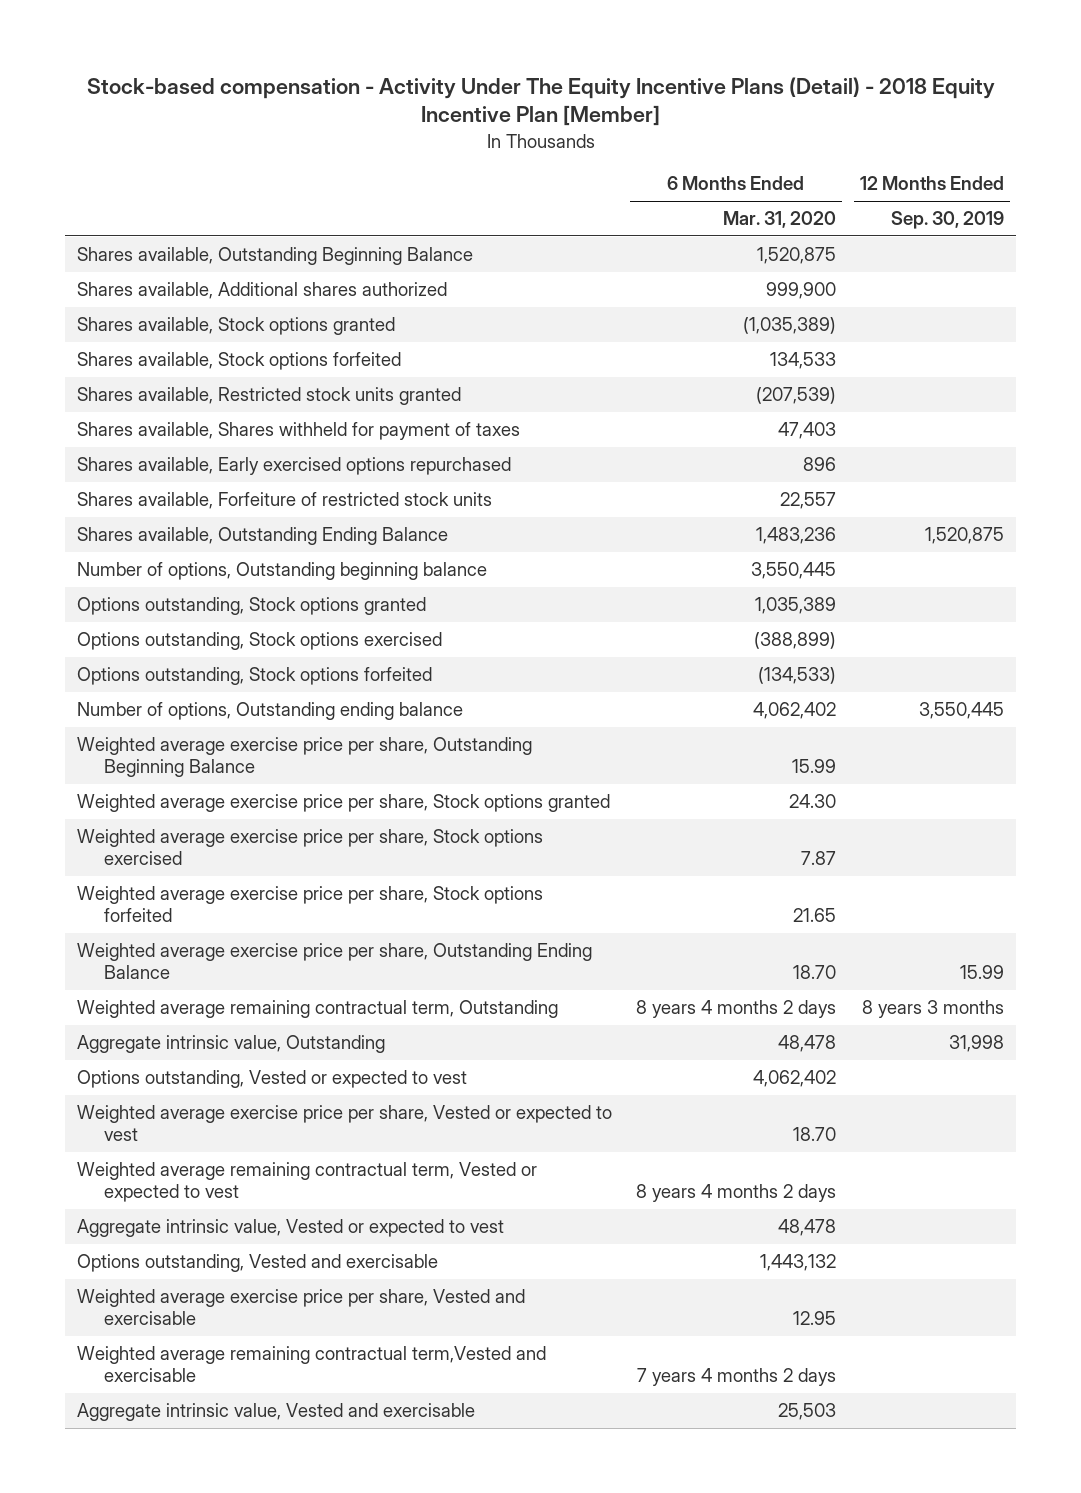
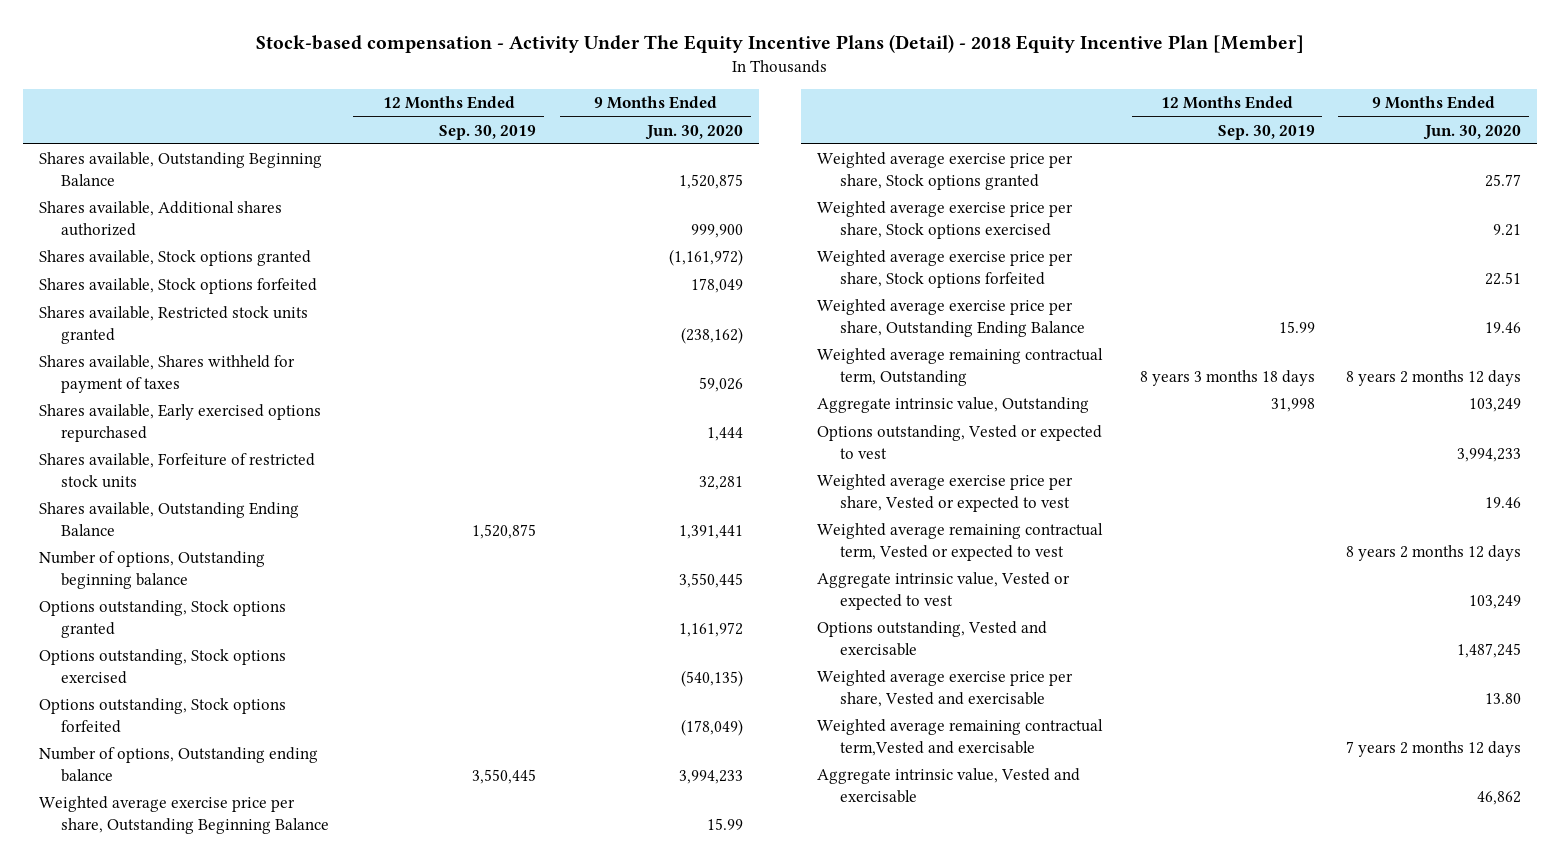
- | 6 Months Ended Mar. 31, 2020 | 12 Months Ended Sep. 30, 2019
+ | 12 Months Ended Sep. 30, 2019 | 9 Months Ended Jun. 30, 2020
- Weighted average remaining contractual term, Outstanding | 8 years 4 months 2 days | 8 years 3 months
+ Weighted average remaining contractual term, Outstanding | 8 years 3 months 18 days | 8 years 2 months 12 days

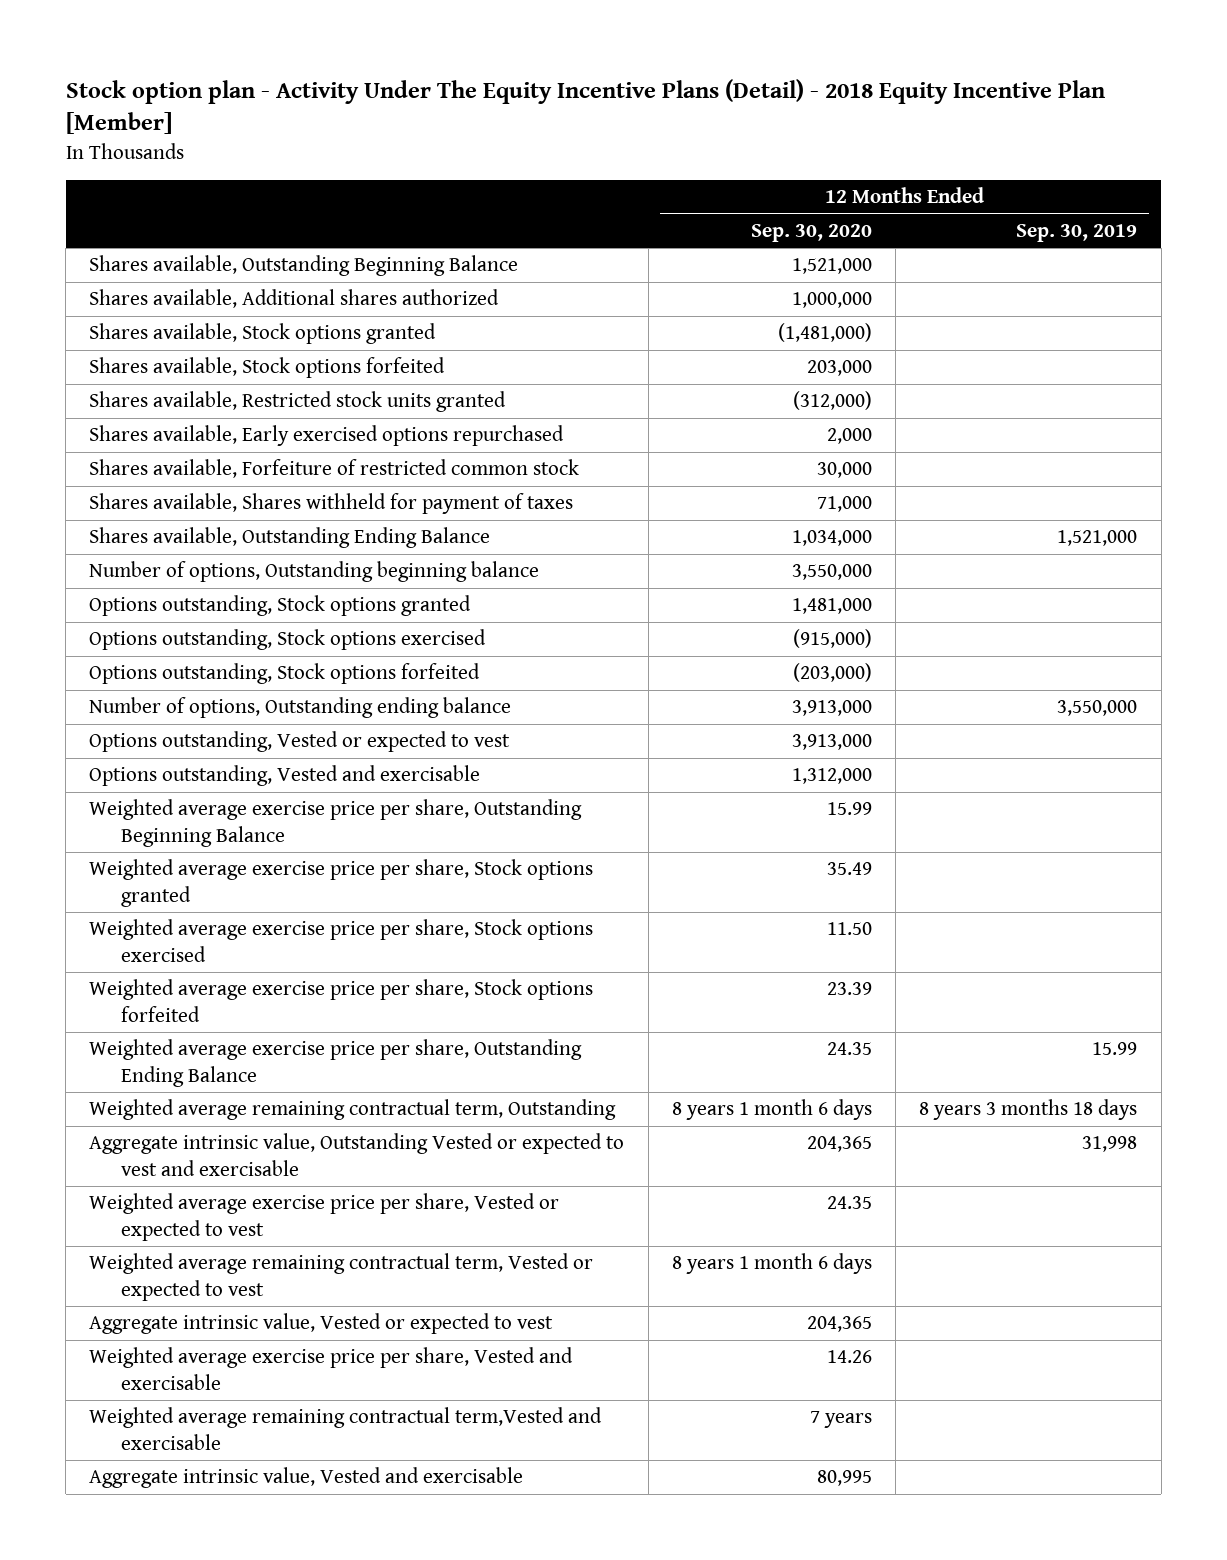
- Stock-based compensation - Activity Under The Equity Incentive Plans (Detail) - 2018 Equity Incentive Plan [Member]
+ Stock option plan - Activity Under The Equity Incentive Plans (Detail) - 2018 Equity Incentive Plan [Member]
- | 12 Months Ended Sep. 30, 2019 | 9 Months Ended Jun. 30, 2020
+ | 12 Months Ended Sep. 30, 2020 | 12 Months Ended Sep. 30, 2019
- Shares available, Forfeiture of restricted stock units | | 32,281
- Shares available, Outstanding Ending Balance | 1,520,875 | 1,391,441
+ Shares available, Forfeiture of restricted common stock | 30,000 |
moved down: Shares available, Shares withheld for payment of taxes | 71,000 |
+ Shares available, Outstanding Ending Balance | 1,034,000 | 1,521,000
- Number of options, Outstanding ending balance | 3,550,445 | 3,994,233
+ Number of options, Outstanding ending balance | 3,913,000 | 3,550,000
moved up: Options outstanding, Vested or expected to vest | 3,913,000 |
moved up: Options outstanding, Vested and exercisable | 1,312,000 |
- Aggregate intrinsic value, Outstanding | 31,998 | 103,249
+ Aggregate intrinsic value, Outstanding Vested or expected to vest and exercisable | 204,365 | 31,998

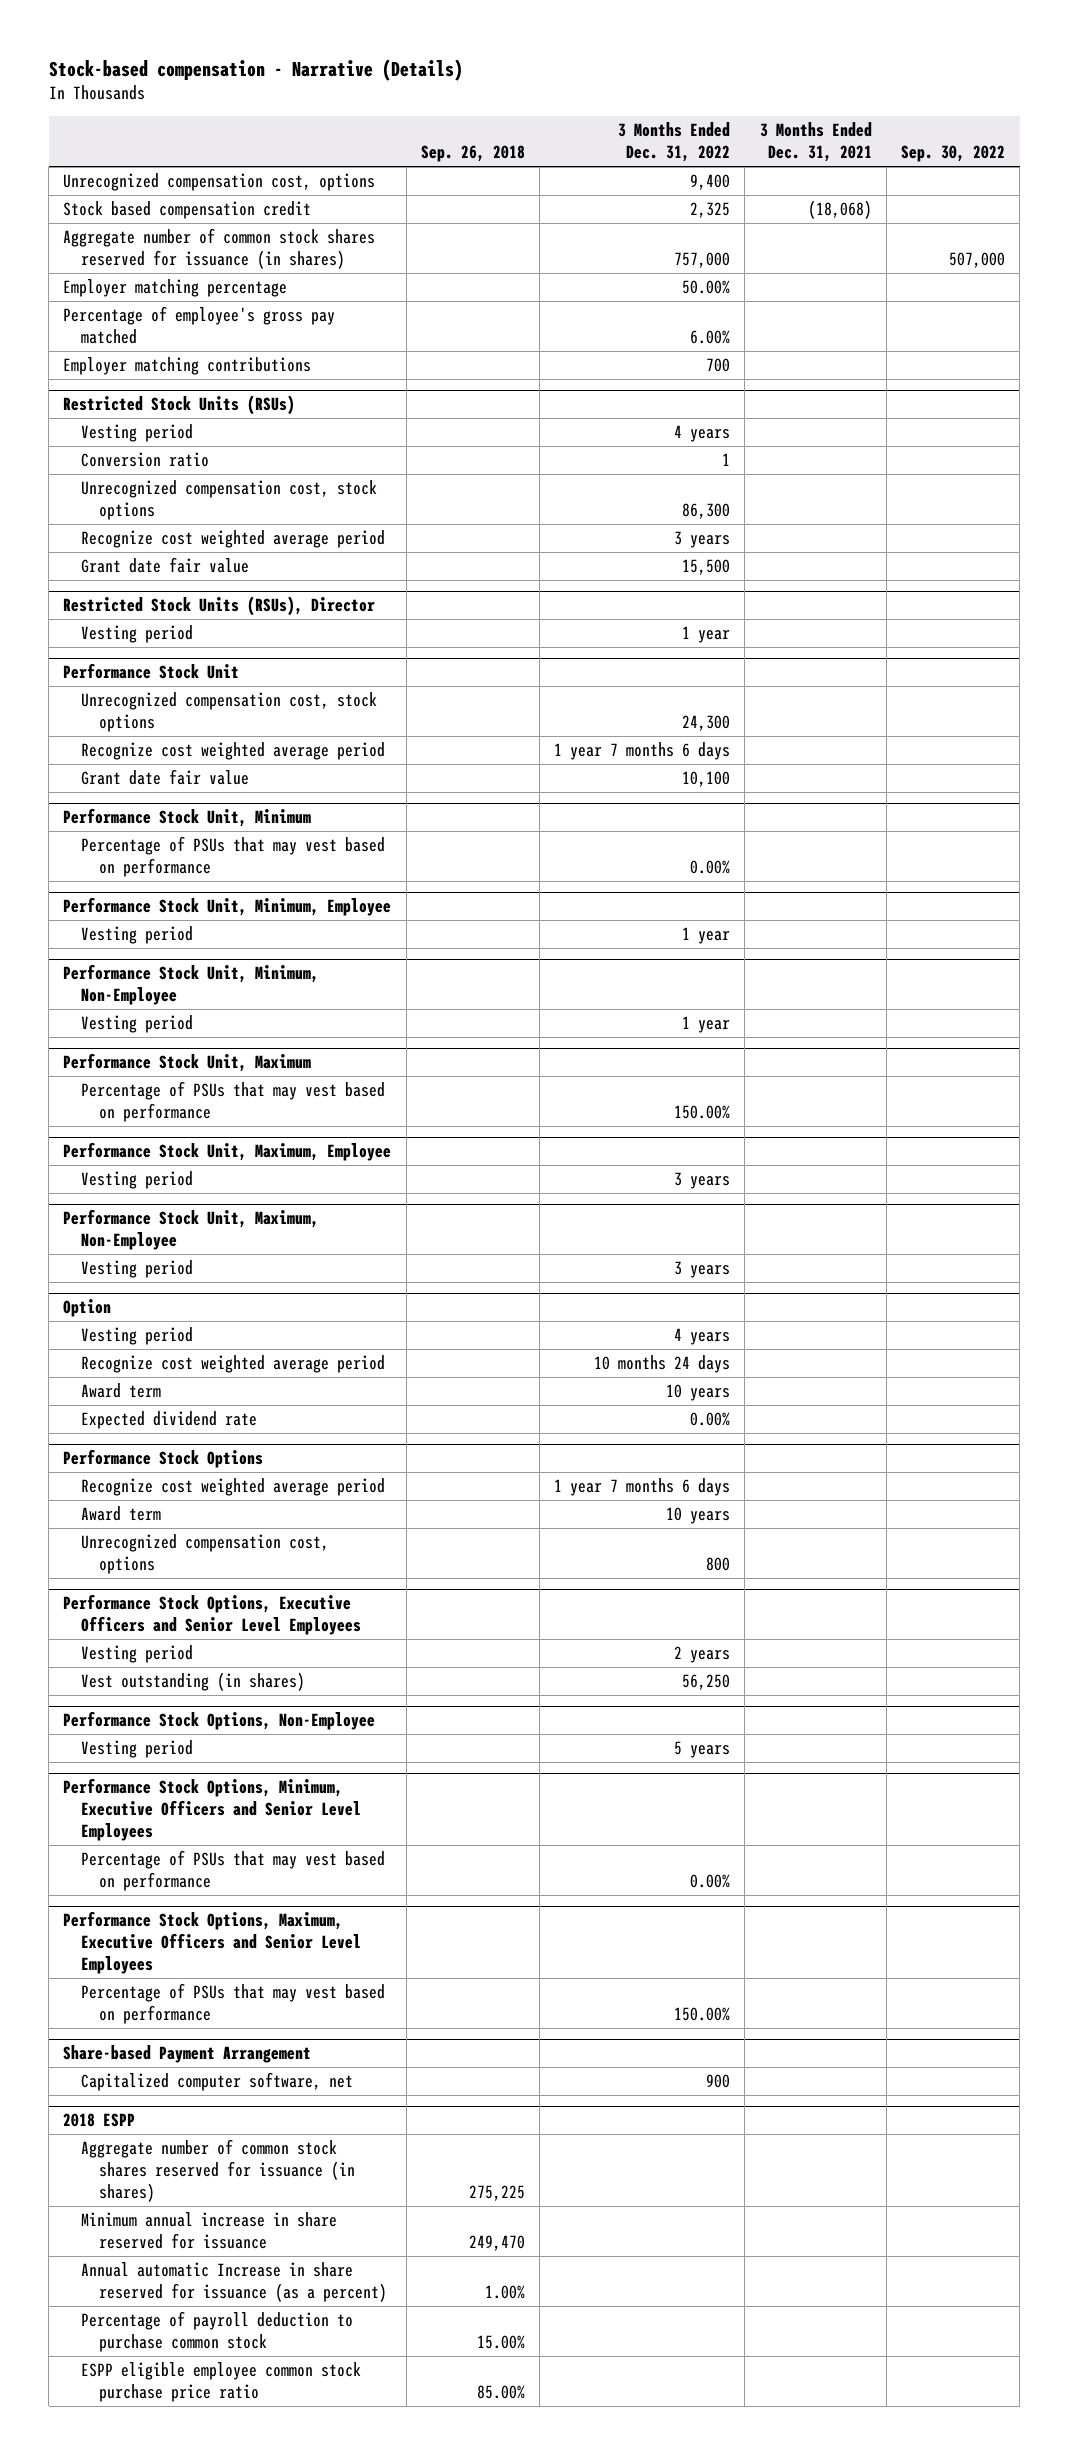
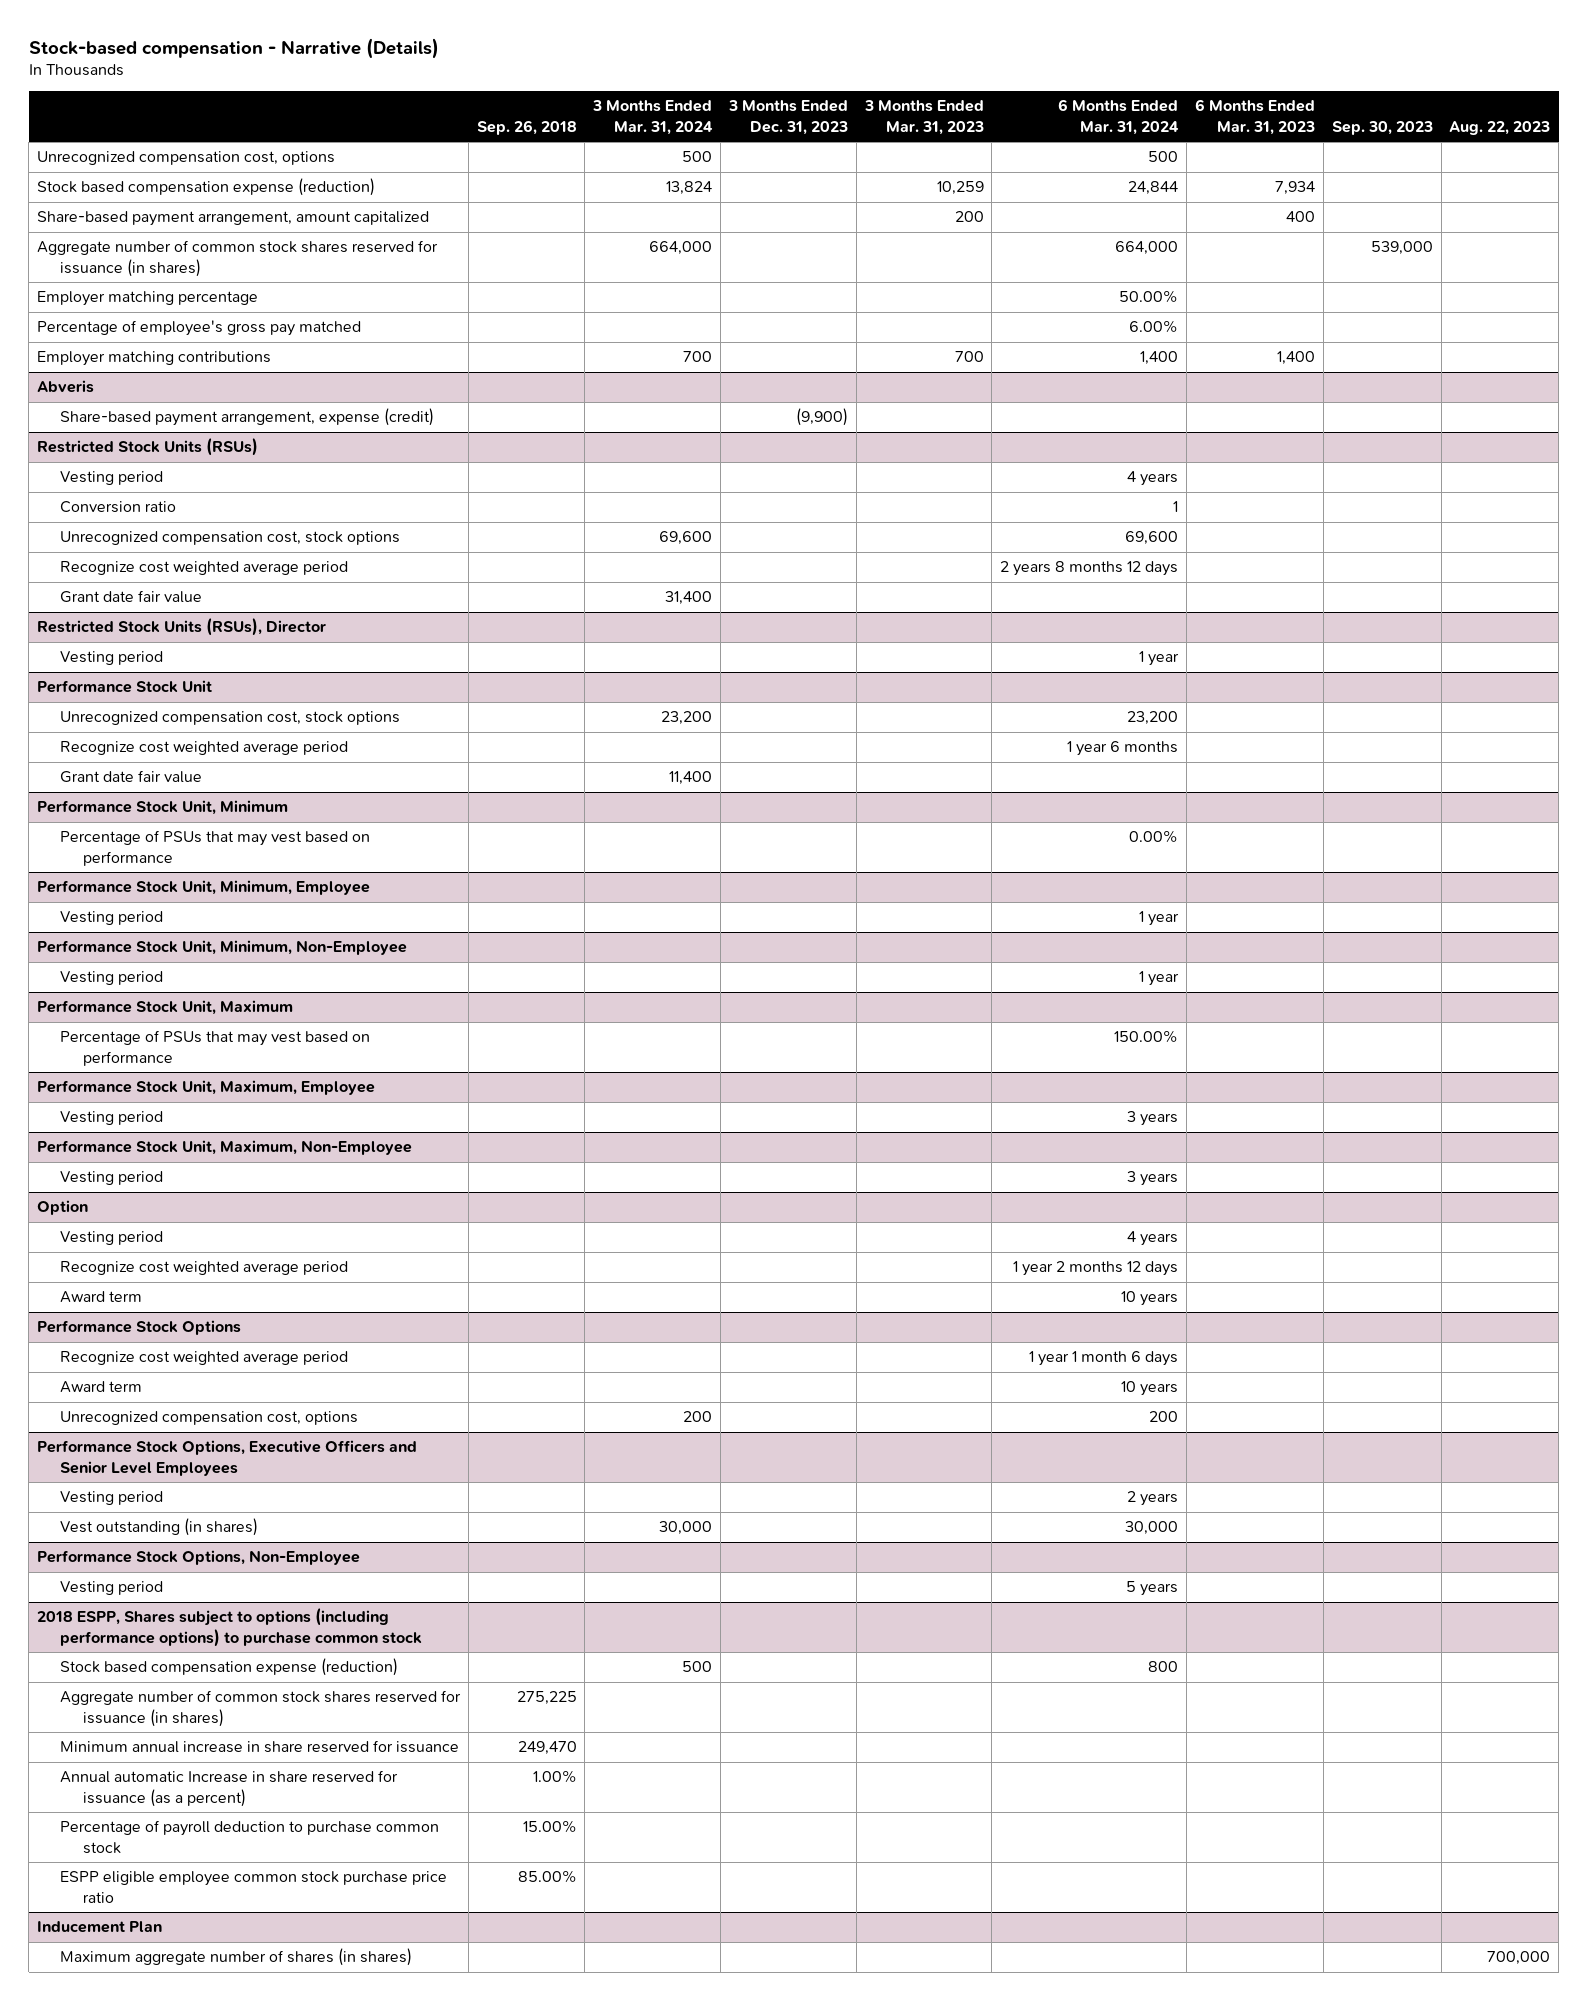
- | Sep. 26, 2018 | 3 Months Ended Dec. 31, 2022 | 3 Months Ended Dec. 31, 2021 | Sep. 30, 2022
+ | Sep. 26, 2018 | 3 Months Ended Mar. 31, 2024 | 3 Months Ended Dec. 31, 2023 | 3 Months Ended Mar. 31, 2023 | 6 Months Ended Mar. 31, 2024 | 6 Months Ended Mar. 31, 2023 | Sep. 30, 2023 | Aug. 22, 2023
- Stock based compensation credit | | 2,325 | (18,068) |
+ Stock based compensation expense (reduction) | | 13,824 | | 10,259 | 24,844 | 7,934 | |
+ Share-based payment arrangement, amount capitalized | | | | 200 | | 400 | |
+ Abveris
+ Share-based payment arrangement, expense (credit) | | | (9,900) | | | | |
@ Option
- Expected dividend rate | | 0.00% | |
- Performance Stock Options, Minimum, Executive Officers and Senior Level Employees
- Percentage of PSUs that may vest based on performance | | 0.00% | |
- Performance Stock Options, Maximum, Executive Officers and Senior Level Employees
- Percentage of PSUs that may vest based on performance | | 150.00% | |
- Share-based Payment Arrangement
- Capitalized computer software, net | | 900 | |
- 2018 ESPP
+ 2018 ESPP, Shares subject to options (including performance options) to purchase common stock
+ Stock based compensation expense (reduction) | | 500 | | | 800 | | |
+ Inducement Plan
+ Maximum aggregate number of shares (in shares) | | | | | | | | 700,000

